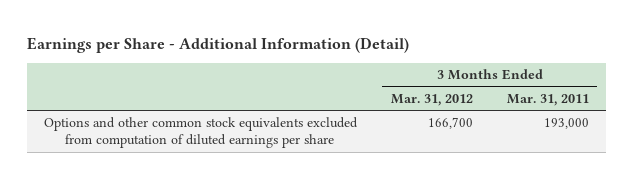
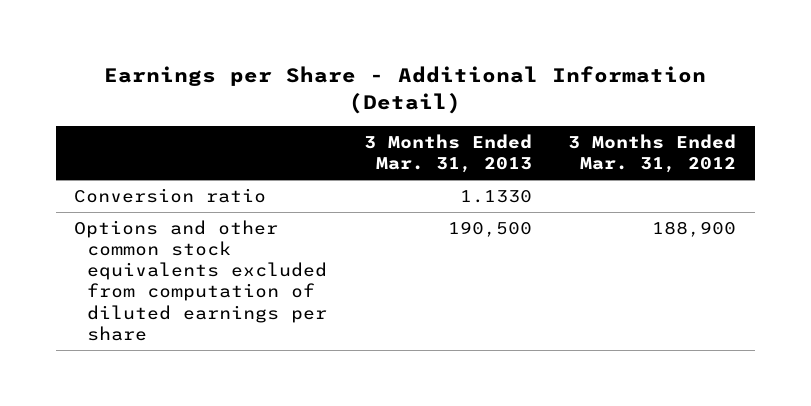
- | 3 Months Ended Mar. 31, 2012 | 3 Months Ended Mar. 31, 2011
+ | 3 Months Ended Mar. 31, 2013 | 3 Months Ended Mar. 31, 2012
- Options and other common stock equivalents excluded from computation of diluted earnings per share | 166,700 | 193,000
+ Conversion ratio | 1.1330 |
+ Options and other common stock equivalents excluded from computation of diluted earnings per share | 190,500 | 188,900

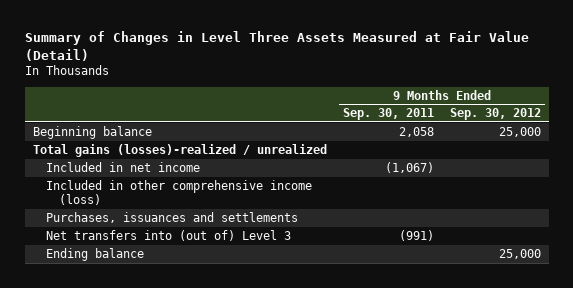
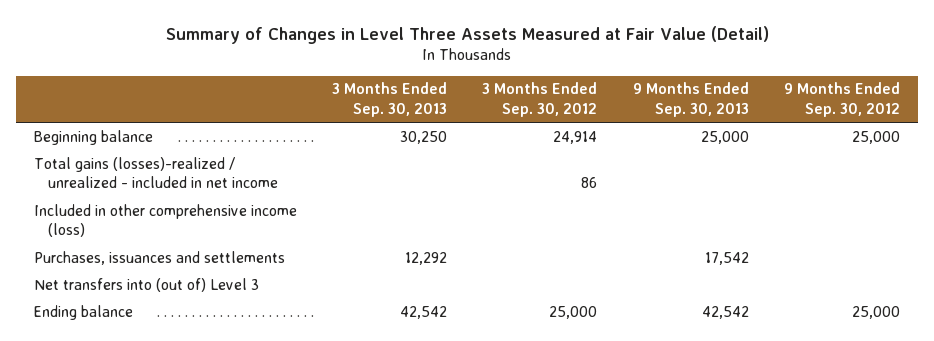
- | 9 Months Ended Sep. 30, 2011 | 9 Months Ended Sep. 30, 2012
+ | 3 Months Ended Sep. 30, 2013 | 3 Months Ended Sep. 30, 2012 | 9 Months Ended Sep. 30, 2013 | 9 Months Ended Sep. 30, 2012
- Total gains (losses)-realized / unrealized
- Included in net income | (1,067) |
+ Total gains (losses)-realized / unrealized - included in net income | | 86 | |

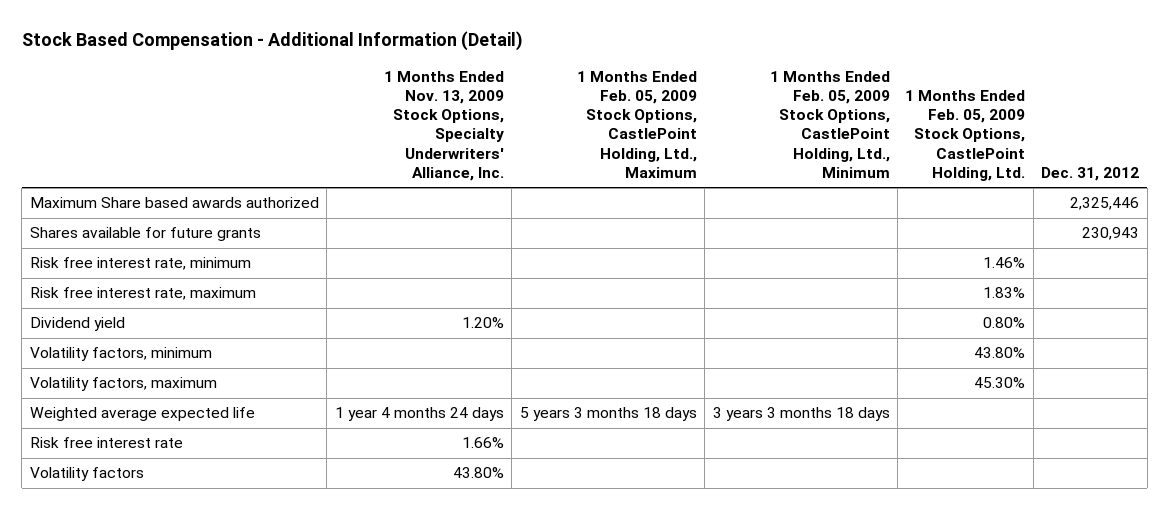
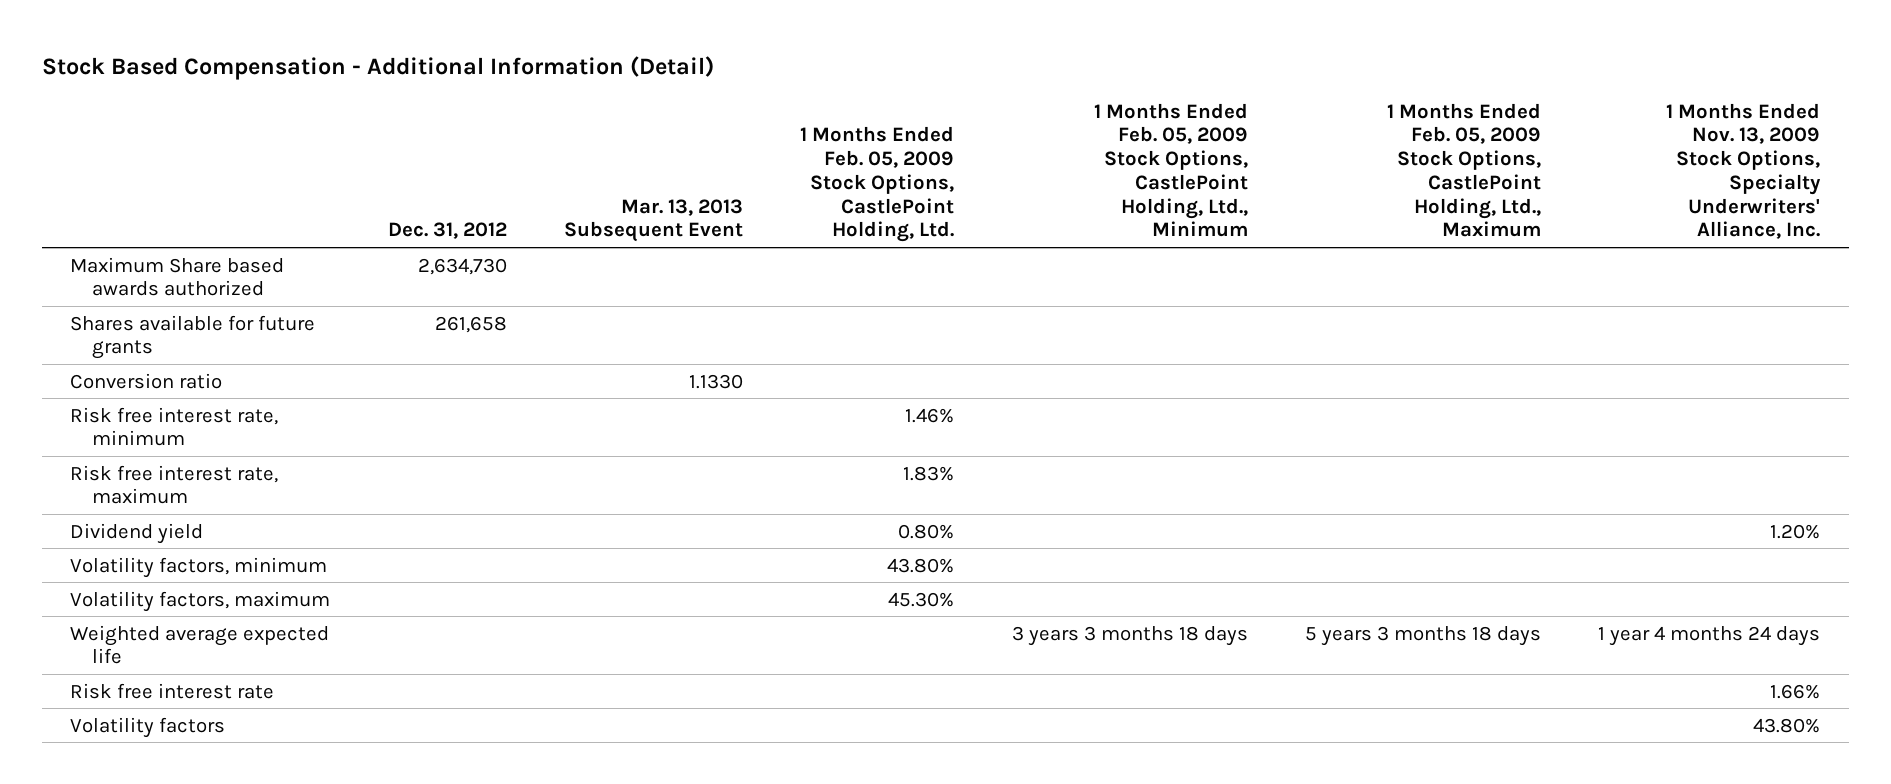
- | 1 Months Ended Nov. 13, 2009 Stock Options, Specialty Underwriters' Alliance, Inc. | 1 Months Ended Feb. 05, 2009 Stock Options, CastlePoint Holding, Ltd., Maximum | 1 Months Ended Feb. 05, 2009 Stock Options, CastlePoint Holding, Ltd., Minimum | 1 Months Ended Feb. 05, 2009 Stock Options, CastlePoint Holding, Ltd. | Dec. 31, 2012
+ | Dec. 31, 2012 | Mar. 13, 2013 Subsequent Event | 1 Months Ended Feb. 05, 2009 Stock Options, CastlePoint Holding, Ltd. | 1 Months Ended Feb. 05, 2009 Stock Options, CastlePoint Holding, Ltd., Minimum | 1 Months Ended Feb. 05, 2009 Stock Options, CastlePoint Holding, Ltd., Maximum | 1 Months Ended Nov. 13, 2009 Stock Options, Specialty Underwriters' Alliance, Inc.
- Maximum Share based awards authorized | | | | | 2,325,446
- Shares available for future grants | | | | | 230,943
+ Maximum Share based awards authorized | 2,634,730 | | | | |
+ Shares available for future grants | 261,658 | | | | |
+ Conversion ratio | | 1.1330 | | | |

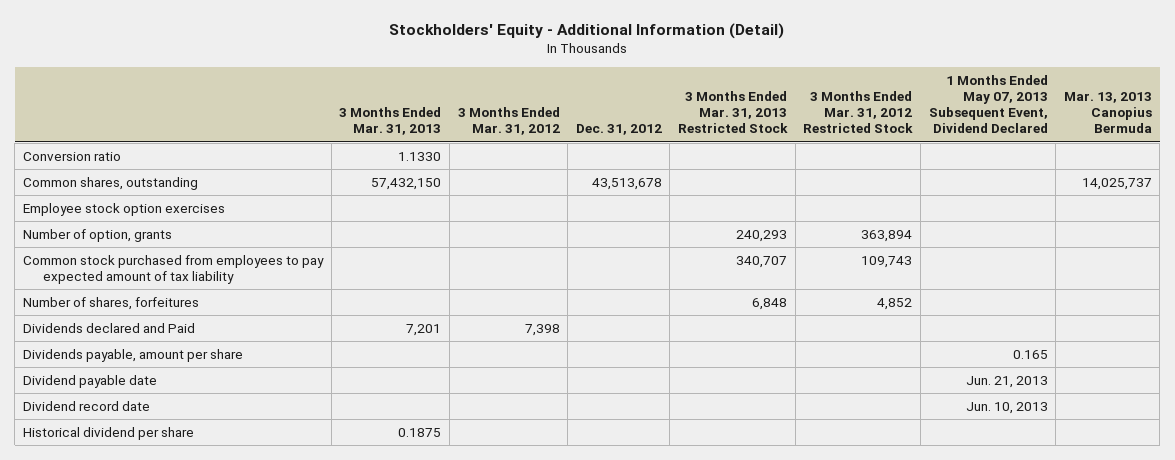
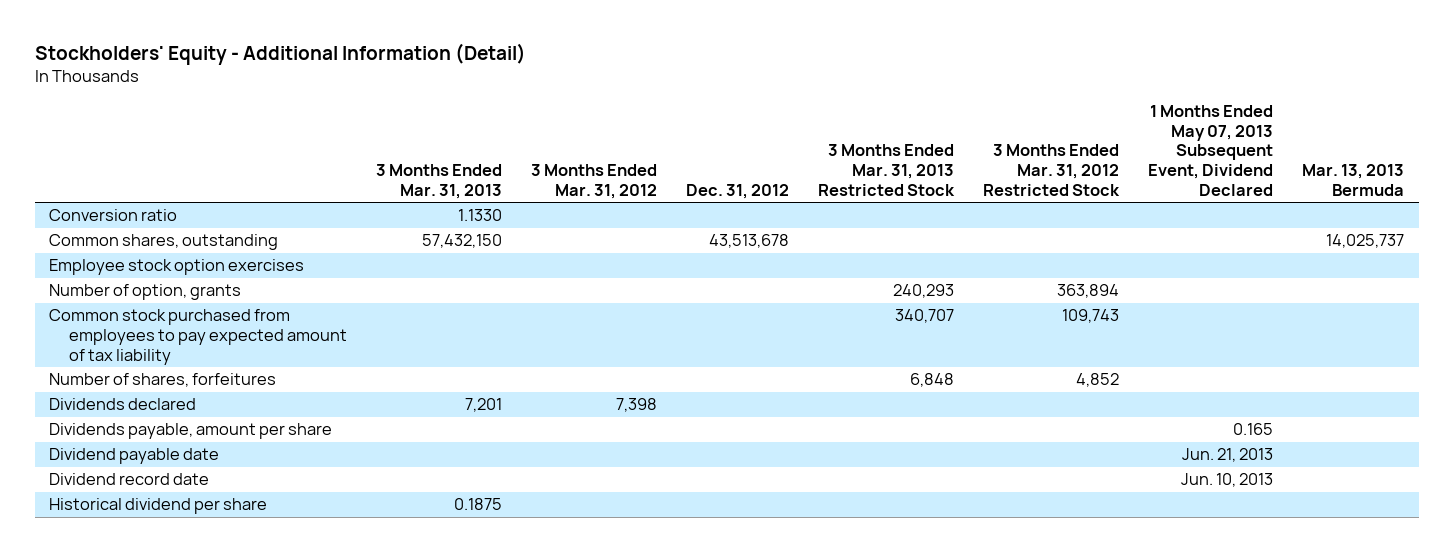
- | 3 Months Ended Mar. 31, 2013 | 3 Months Ended Mar. 31, 2012 | Dec. 31, 2012 | 3 Months Ended Mar. 31, 2013 Restricted Stock | 3 Months Ended Mar. 31, 2012 Restricted Stock | 1 Months Ended May 07, 2013 Subsequent Event, Dividend Declared | Mar. 13, 2013 Canopius Bermuda
+ | 3 Months Ended Mar. 31, 2013 | 3 Months Ended Mar. 31, 2012 | Dec. 31, 2012 | 3 Months Ended Mar. 31, 2013 Restricted Stock | 3 Months Ended Mar. 31, 2012 Restricted Stock | 1 Months Ended May 07, 2013 Subsequent Event, Dividend Declared | Mar. 13, 2013 Bermuda
- Dividends declared and Paid | 7,201 | 7,398 | | | | |
+ Dividends declared | 7,201 | 7,398 | | | | |

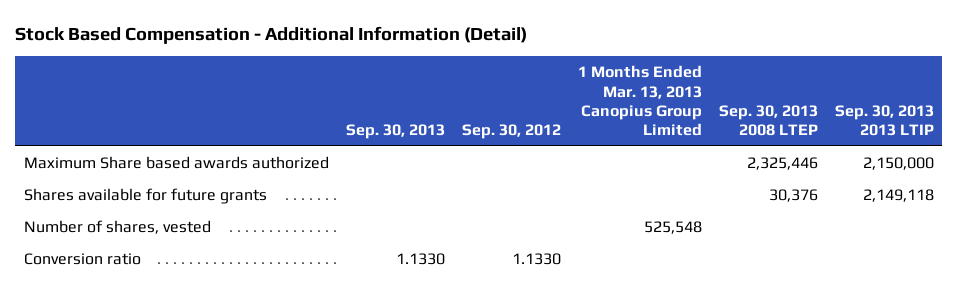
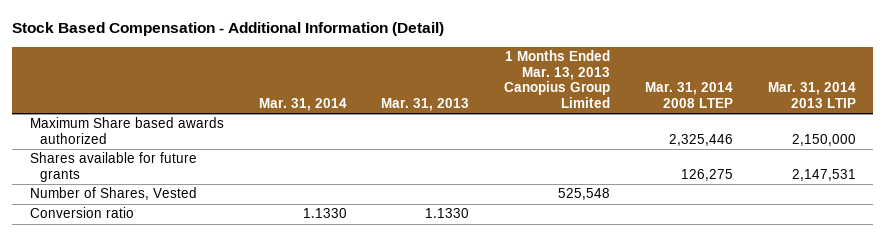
- | Sep. 30, 2013 | Sep. 30, 2012 | 1 Months Ended Mar. 13, 2013 Canopius Group Limited | Sep. 30, 2013 2008 LTEP | Sep. 30, 2013 2013 LTIP
+ | Mar. 31, 2014 | Mar. 31, 2013 | 1 Months Ended Mar. 13, 2013 Canopius Group Limited | Mar. 31, 2014 2008 LTEP | Mar. 31, 2014 2013 LTIP
- Number of shares, vested | | | 525,548 | |
+ Number of Shares, Vested | | | 525,548 | |

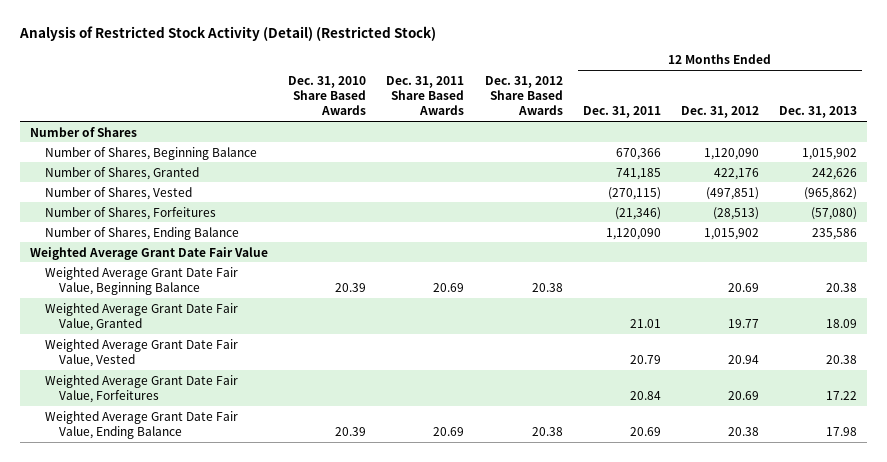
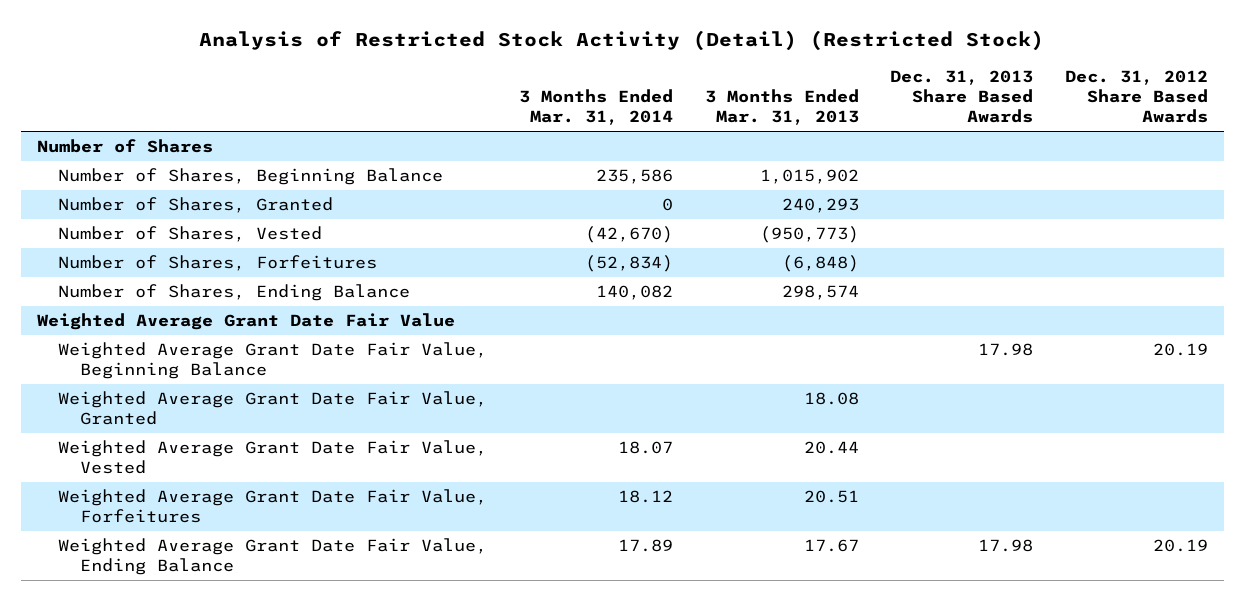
- | Dec. 31, 2010 Share Based Awards | Dec. 31, 2011 Share Based Awards | Dec. 31, 2012 Share Based Awards | 12 Months Ended Dec. 31, 2011 | 12 Months Ended Dec. 31, 2012 | 12 Months Ended Dec. 31, 2013
+ | 3 Months Ended Mar. 31, 2014 | 3 Months Ended Mar. 31, 2013 | Dec. 31, 2013 Share Based Awards | Dec. 31, 2012 Share Based Awards
- Weighted Average Grant Date Fair Value, Beginning Balance | 20.39 | 20.69 | 20.38 | | 20.69 | 20.38
+ Weighted Average Grant Date Fair Value, Beginning Balance | | | 17.98 | 20.19
- Weighted Average Grant Date Fair Value, Ending Balance | 20.39 | 20.69 | 20.38 | 20.69 | 20.38 | 17.98
+ Weighted Average Grant Date Fair Value, Ending Balance | 17.89 | 17.67 | 17.98 | 20.19

